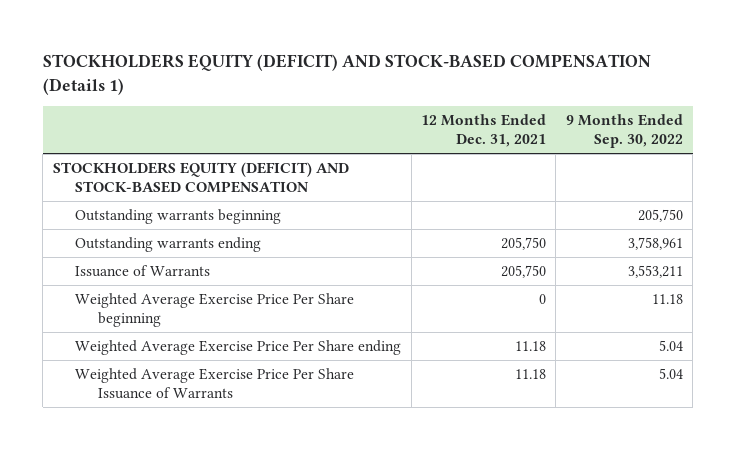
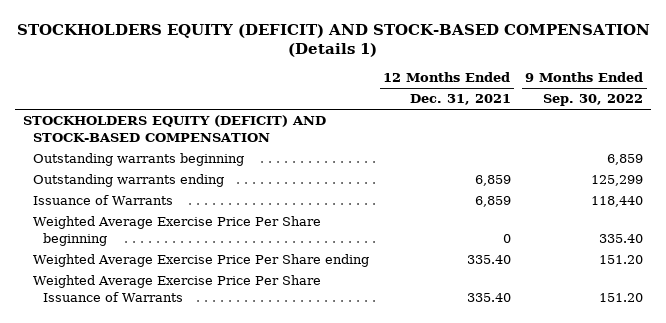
- Outstanding warrants beginning | | 205,750
- Outstanding warrants ending | 205,750 | 3,758,961
- Issuance of Warrants | 205,750 | 3,553,211
- Weighted Average Exercise Price Per Share beginning | 0 | 11.18
- Weighted Average Exercise Price Per Share ending | 11.18 | 5.04
- Weighted Average Exercise Price Per Share Issuance of Warrants | 11.18 | 5.04
+ Outstanding warrants beginning | | 6,859
+ Outstanding warrants ending | 6,859 | 125,299
+ Issuance of Warrants | 6,859 | 118,440
+ Weighted Average Exercise Price Per Share beginning | 0 | 335.40
+ Weighted Average Exercise Price Per Share ending | 335.40 | 151.20
+ Weighted Average Exercise Price Per Share Issuance of Warrants | 335.40 | 151.20

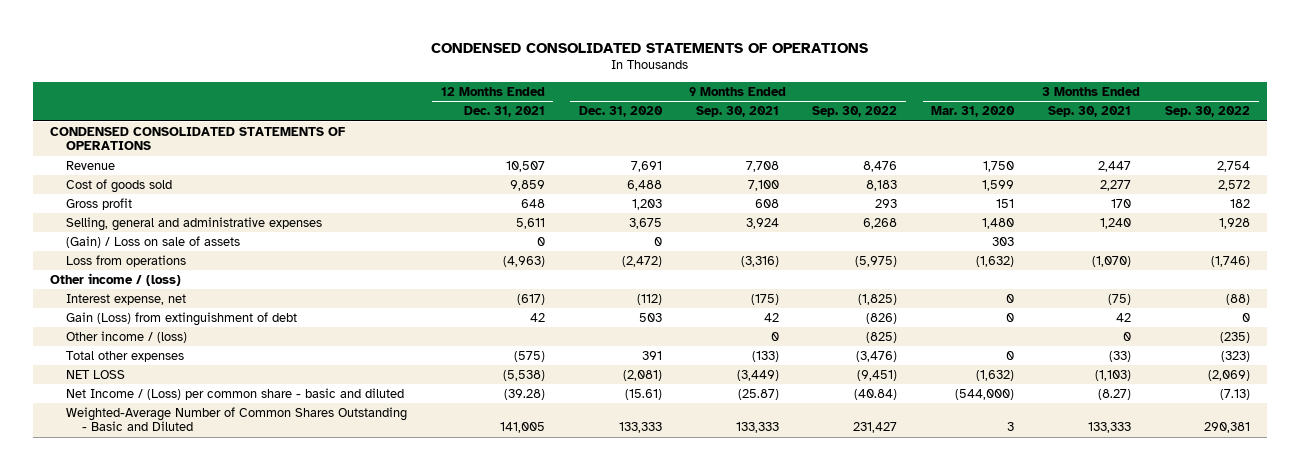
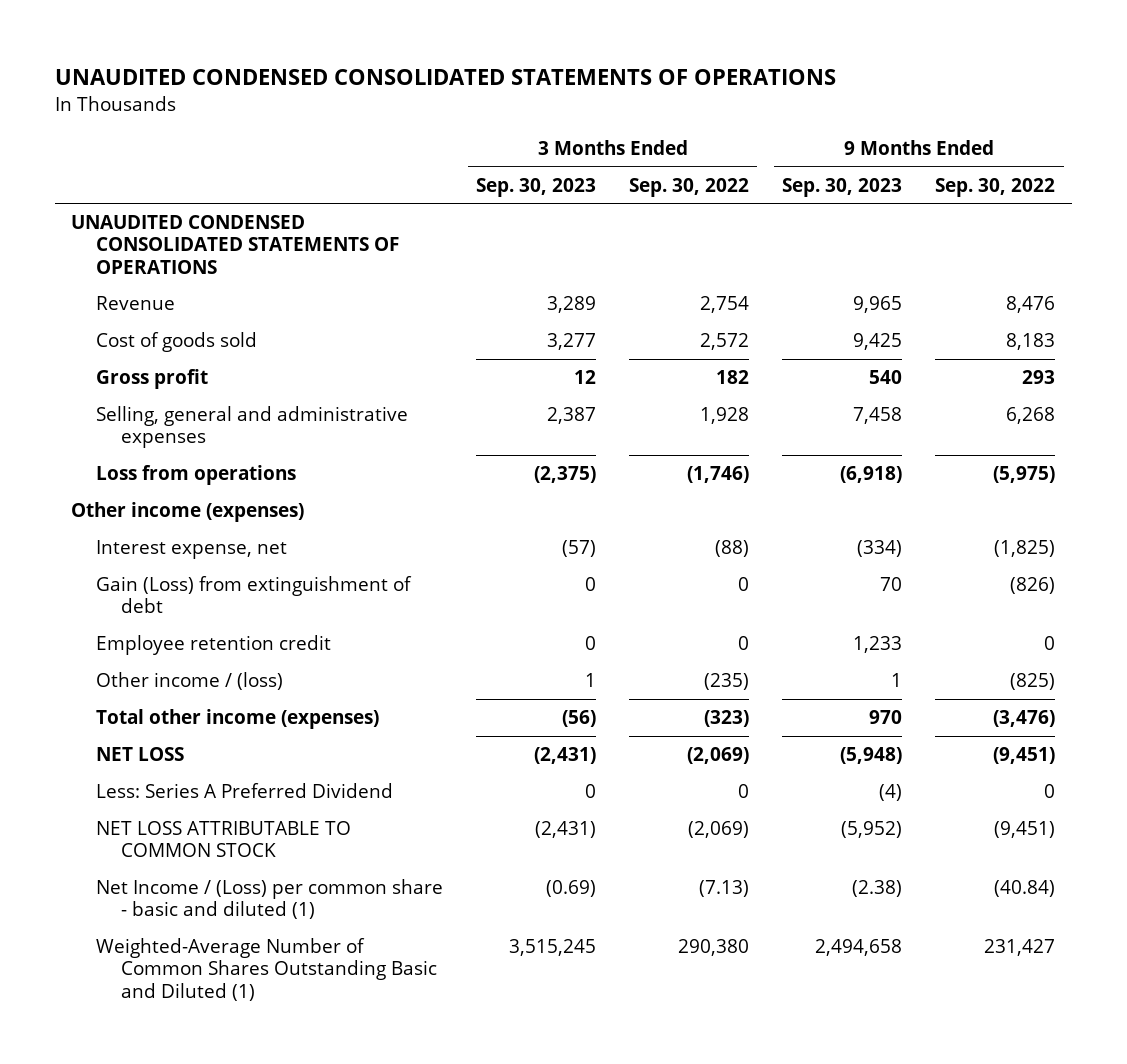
- CONDENSED CONSOLIDATED STATEMENTS OF OPERATIONS
+ UNAUDITED CONDENSED CONSOLIDATED STATEMENTS OF OPERATIONS
- | 12 Months Ended Dec. 31, 2021 | 9 Months Ended Dec. 31, 2020 | 9 Months Ended Sep. 30, 2021 | 9 Months Ended Sep. 30, 2022 | 3 Months Ended Mar. 31, 2020 | 3 Months Ended Sep. 30, 2021 | 3 Months Ended Sep. 30, 2022
+ | 3 Months Ended Sep. 30, 2023 | 3 Months Ended Sep. 30, 2022 | 9 Months Ended Sep. 30, 2023 | 9 Months Ended Sep. 30, 2022
- CONDENSED CONSOLIDATED STATEMENTS OF OPERATIONS
+ UNAUDITED CONDENSED CONSOLIDATED STATEMENTS OF OPERATIONS
- (Gain) / Loss on sale of assets | 0 | 0 | | | 303 | |
- Other income / (loss)
+ Other income (expenses)
+ Employee retention credit | 0 | 0 | 1,233 | 0
- Total other expenses | (575) | 391 | (133) | (3,476) | 0 | (33) | (323)
+ Total other income (expenses) | (56) | (323) | 970 | (3,476)
- Net Income / (Loss) per common share - basic and diluted | (39.28) | (15.61) | (25.87) | (40.84) | (544,000) | (8.27) | (7.13)
- Weighted-Average Number of Common Shares Outstanding - Basic and Diluted | 141,005 | 133,333 | 133,333 | 231,427 | 3 | 133,333 | 290,381
+ Less: Series A Preferred Dividend | 0 | 0 | (4) | 0
+ NET LOSS ATTRIBUTABLE TO COMMON STOCK | (2,431) | (2,069) | (5,952) | (9,451)
+ Net Income / (Loss) per common share - basic and diluted (1) | (0.69) | (7.13) | (2.38) | (40.84)
+ Weighted-Average Number of Common Shares Outstanding Basic and Diluted (1) | 3,515,245 | 290,380 | 2,494,658 | 231,427

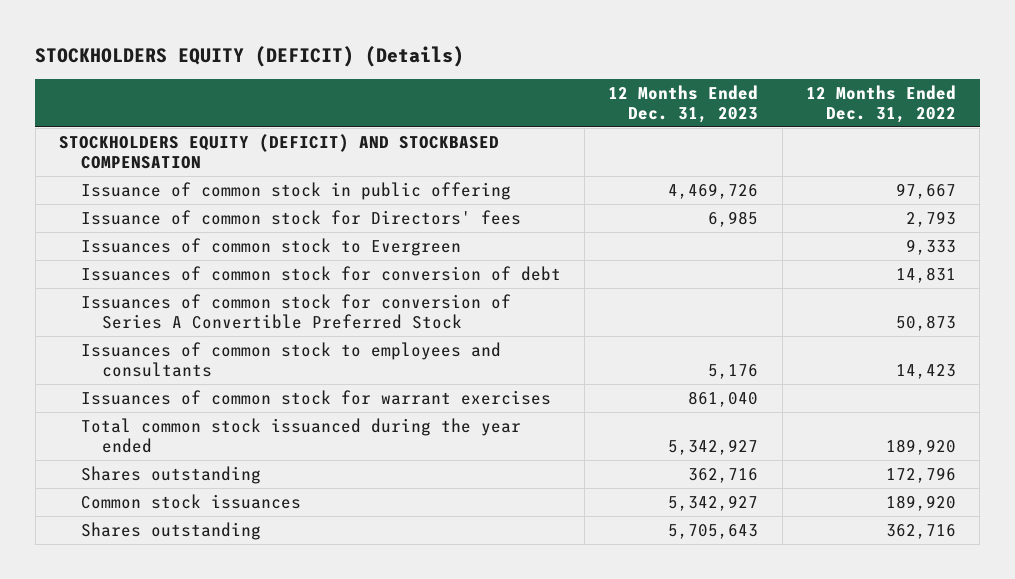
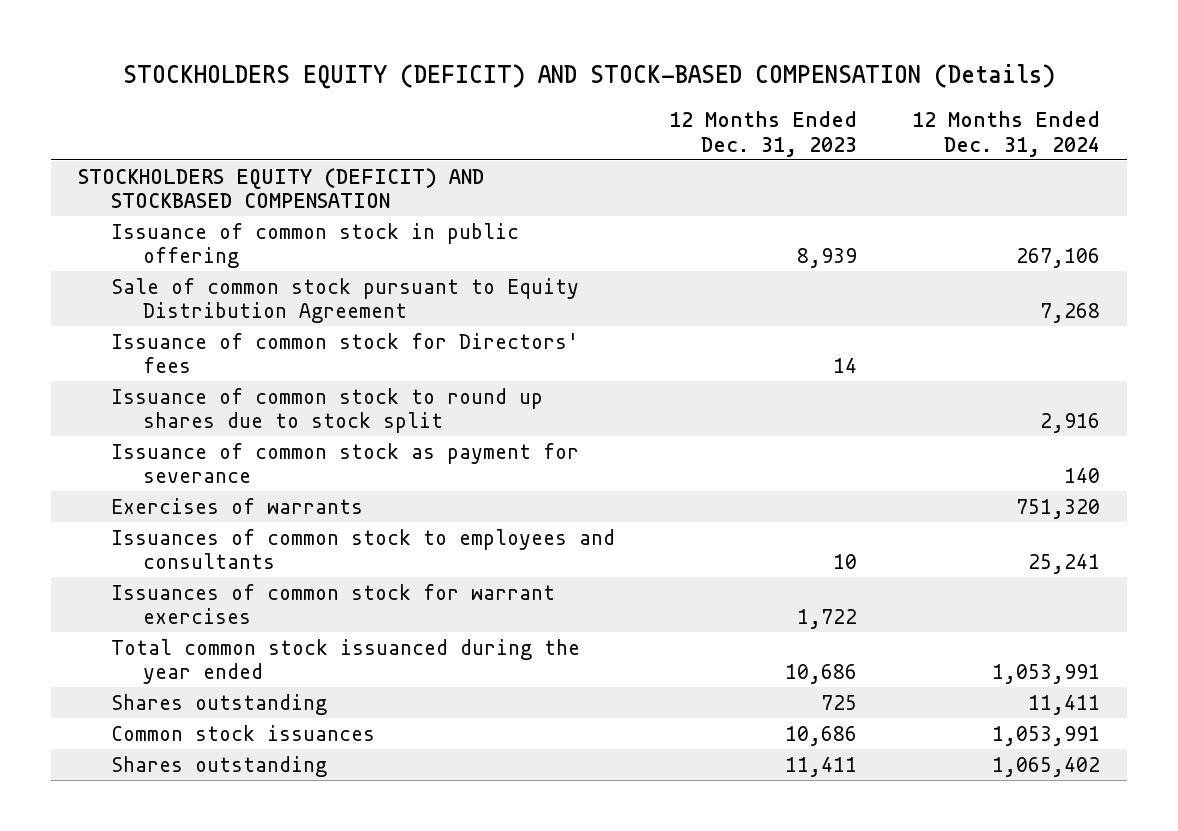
- STOCKHOLDERS EQUITY (DEFICIT) (Details)
+ STOCKHOLDERS EQUITY (DEFICIT) AND STOCK-BASED COMPENSATION (Details)
- | 12 Months Ended Dec. 31, 2023 | 12 Months Ended Dec. 31, 2022
+ | 12 Months Ended Dec. 31, 2023 | 12 Months Ended Dec. 31, 2024
- Issuance of common stock in public offering | 4,469,726 | 97,667
- Issuance of common stock for Directors' fees | 6,985 | 2,793
- Issuances of common stock to Evergreen | | 9,333
- Issuances of common stock for conversion of debt | | 14,831
- Issuances of common stock for conversion of Series A Convertible Preferred Stock | | 50,873
- Issuances of common stock to employees and consultants | 5,176 | 14,423
- Issuances of common stock for warrant exercises | 861,040 |
- Total common stock issuanced during the year ended | 5,342,927 | 189,920
- Shares outstanding | 362,716 | 172,796
- Common stock issuances | 5,342,927 | 189,920
- Shares outstanding | 5,705,643 | 362,716
+ Issuance of common stock in public offering | 8,939 | 267,106
+ Sale of common stock pursuant to Equity Distribution Agreement | | 7,268
+ Issuance of common stock for Directors' fees | 14 |
+ Issuance of common stock to round up shares due to stock split | | 2,916
+ Issuance of common stock as payment for severance | | 140
+ Exercises of warrants | | 751,320
+ Issuances of common stock to employees and consultants | 10 | 25,241
+ Issuances of common stock for warrant exercises | 1,722 |
+ Total common stock issuanced during the year ended | 10,686 | 1,053,991
+ Shares outstanding | 725 | 11,411
+ Common stock issuances | 10,686 | 1,053,991
+ Shares outstanding | 11,411 | 1,065,402

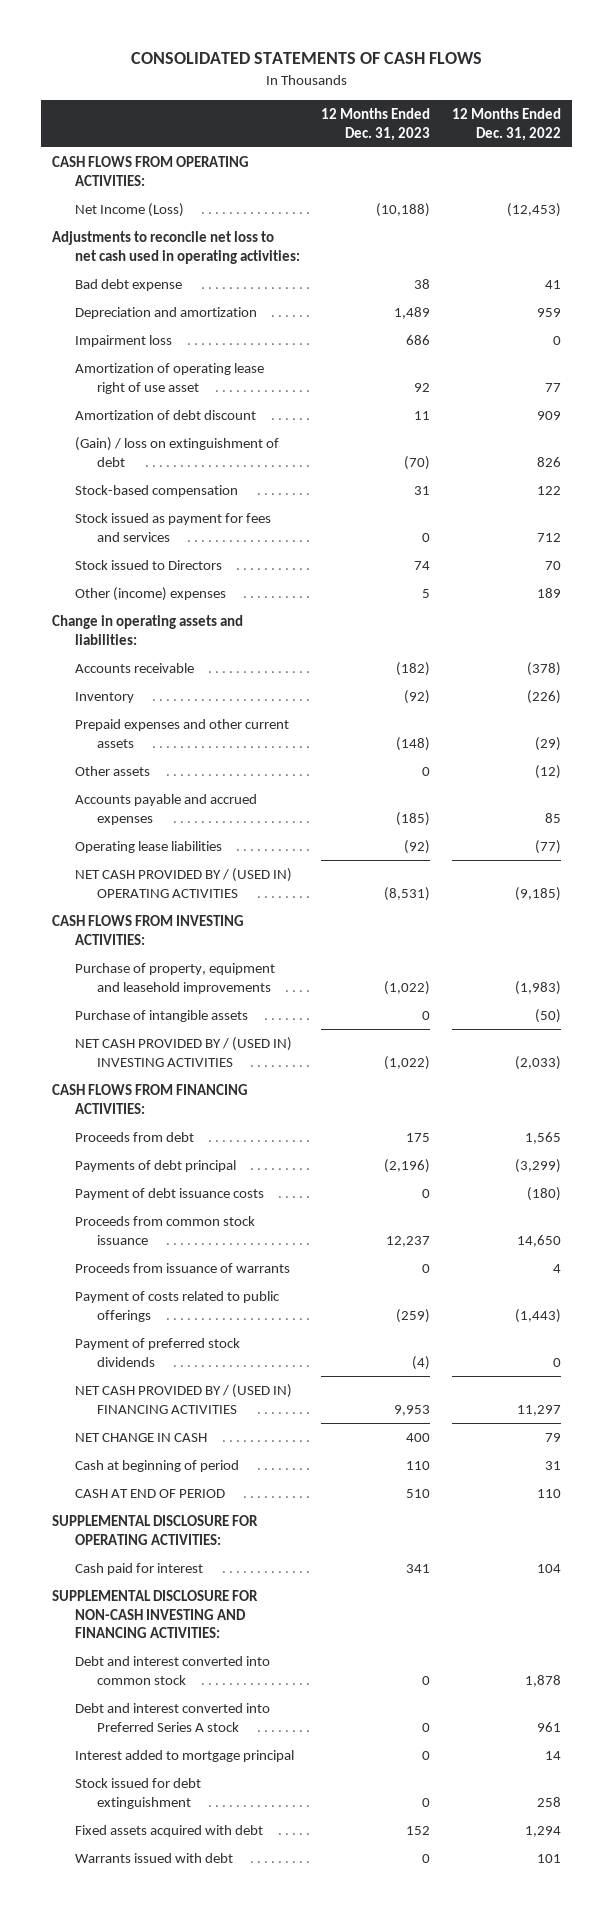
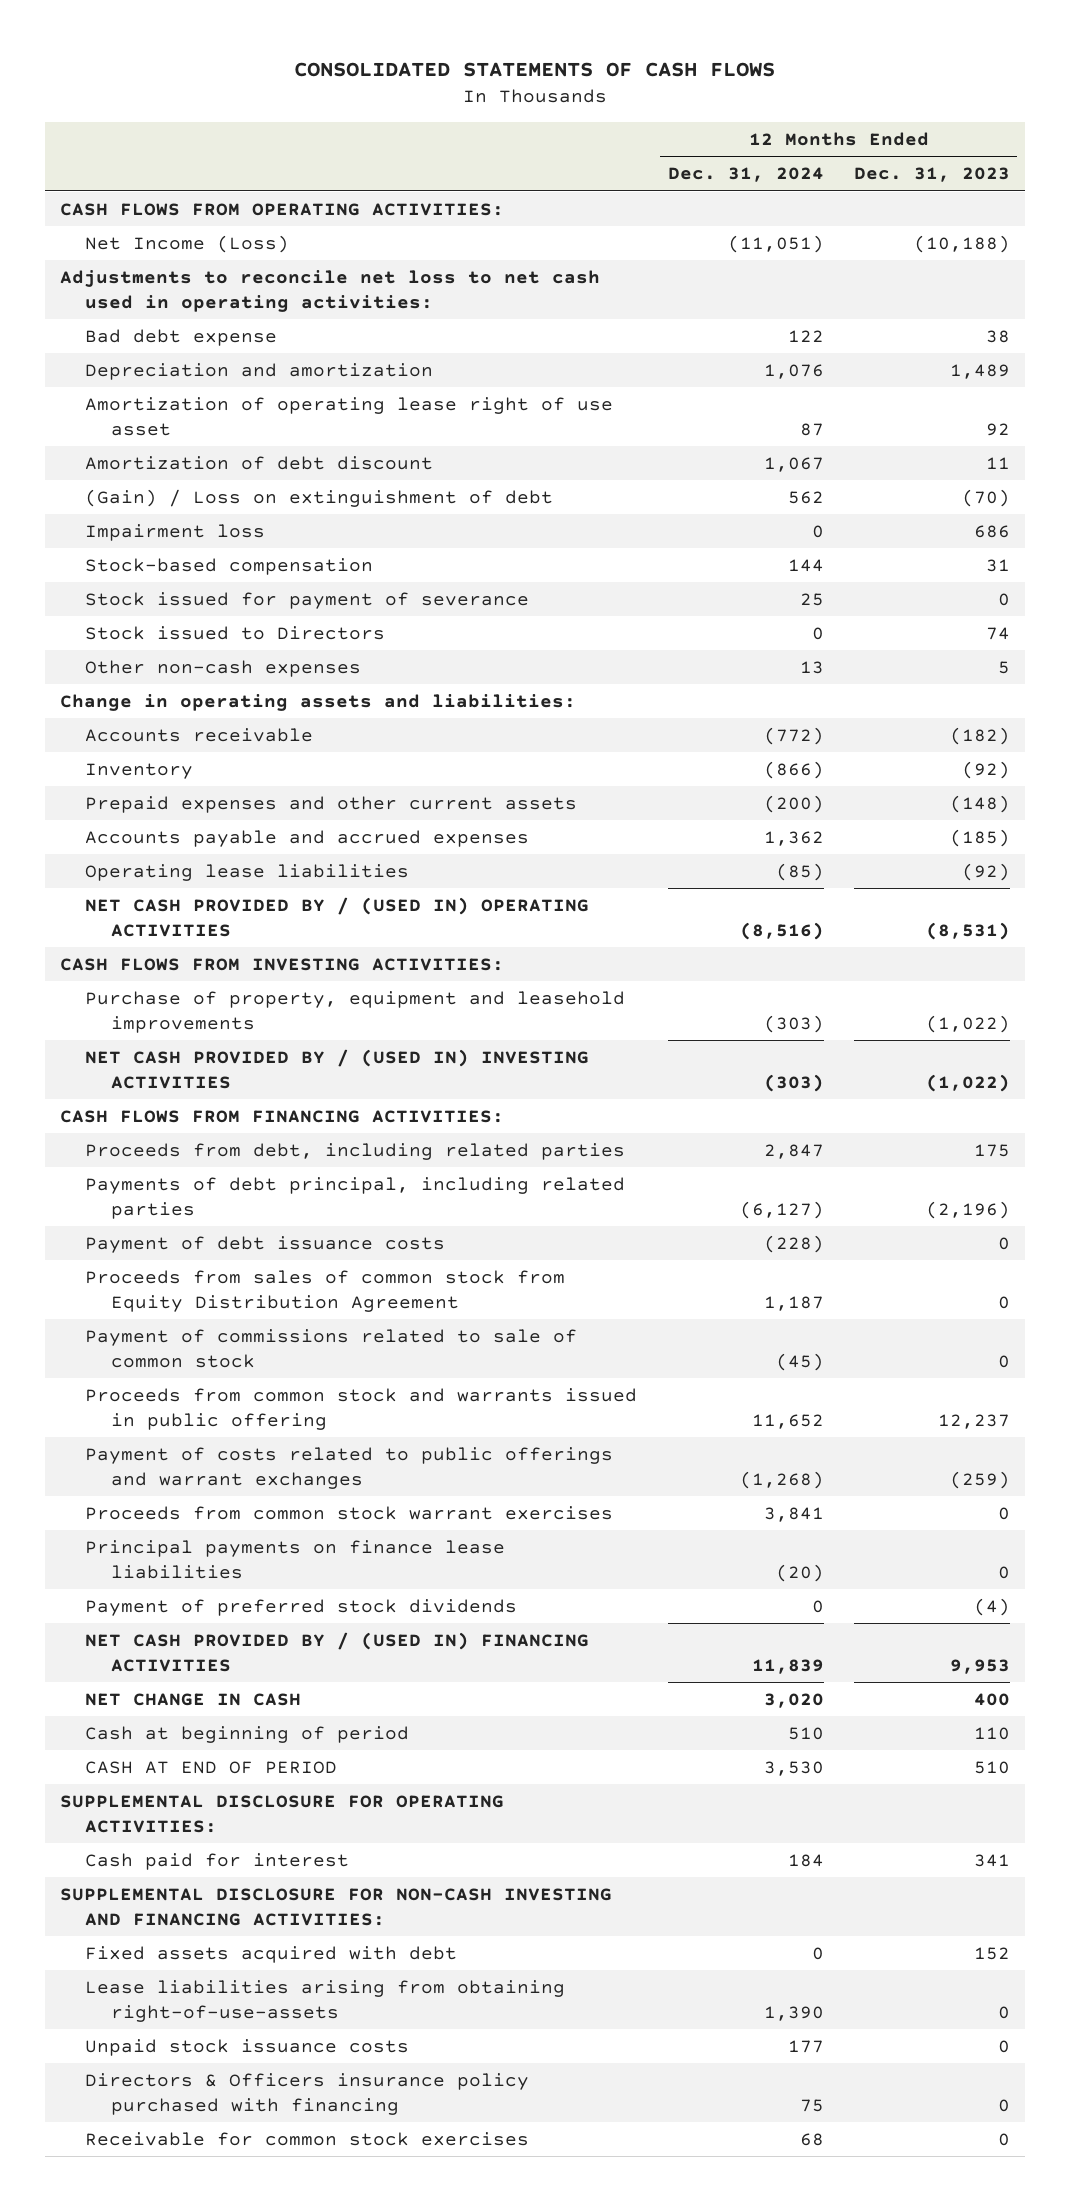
- | 12 Months Ended Dec. 31, 2023 | 12 Months Ended Dec. 31, 2022
+ | 12 Months Ended Dec. 31, 2024 | 12 Months Ended Dec. 31, 2023
- (Gain) / loss on extinguishment of debt | (70) | 826
+ (Gain) / Loss on extinguishment of debt | 562 | (70)
moved down: Impairment loss | 0 | 686
- Stock issued as payment for fees and services | 0 | 712
+ Stock issued for payment of severance | 25 | 0
- Other (income) expenses | 5 | 189
+ Other non-cash expenses | 13 | 5
- Other assets | 0 | (12)
- Purchase of intangible assets | 0 | (50)
- Proceeds from debt | 175 | 1,565
- Payments of debt principal | (2,196) | (3,299)
+ Proceeds from debt, including related parties | 2,847 | 175
+ Payments of debt principal, including related parties | (6,127) | (2,196)
- Proceeds from common stock issuance | 12,237 | 14,650
- Proceeds from issuance of warrants | 0 | 4
- Payment of costs related to public offerings | (259) | (1,443)
+ Proceeds from sales of common stock from Equity Distribution Agreement | 1,187 | 0
+ Payment of commissions related to sale of common stock | (45) | 0
+ Proceeds from common stock and warrants issued in public offering | 11,652 | 12,237
+ Payment of costs related to public offerings and warrant exchanges | (1,268) | (259)
+ Proceeds from common stock warrant exercises | 3,841 | 0
+ Principal payments on finance lease liabilities | (20) | 0
- Debt and interest converted into common stock | 0 | 1,878
- Debt and interest converted into Preferred Series A stock | 0 | 961
- Interest added to mortgage principal | 0 | 14
- Stock issued for debt extinguishment | 0 | 258
- Warrants issued with debt | 0 | 101
+ Lease liabilities arising from obtaining right-of-use-assets | 1,390 | 0
+ Unpaid stock issuance costs | 177 | 0
+ Directors & Officers insurance policy purchased with financing | 75 | 0
+ Receivable for common stock exercises | 68 | 0

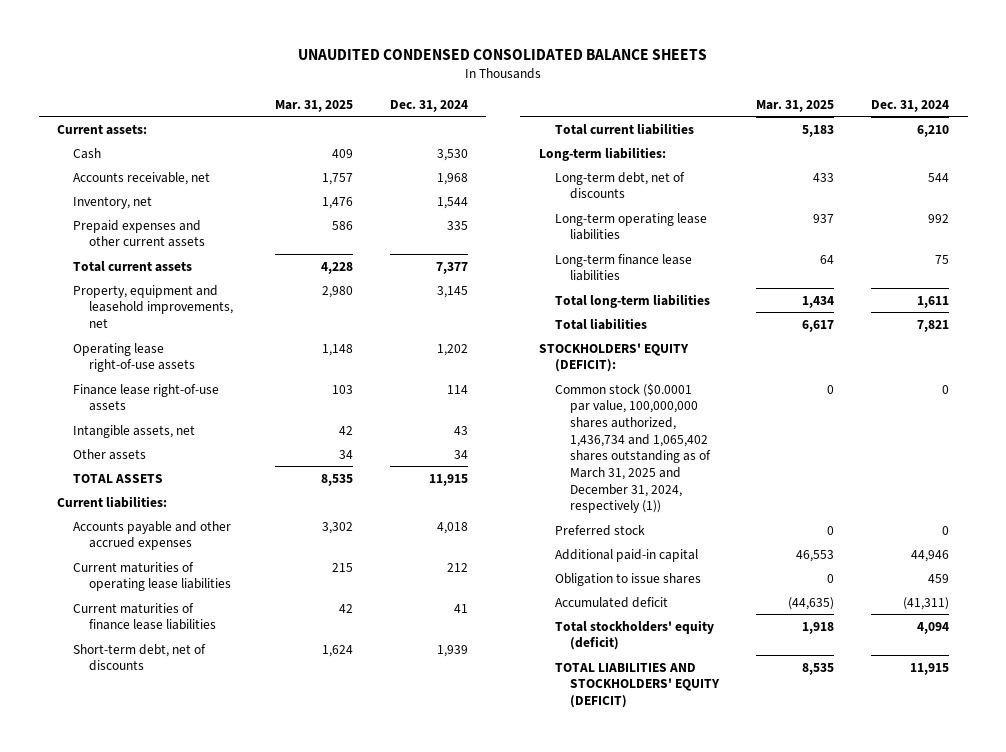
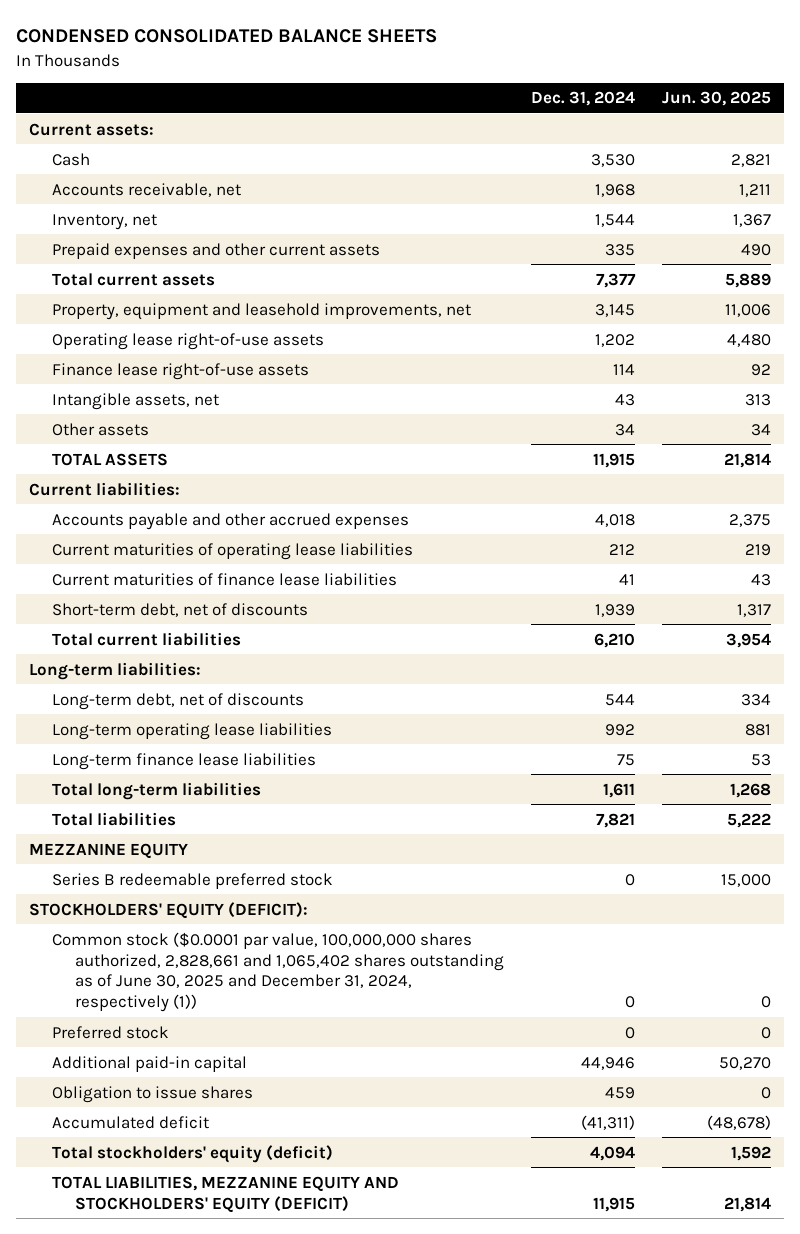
- UNAUDITED CONDENSED CONSOLIDATED BALANCE SHEETS
+ CONDENSED CONSOLIDATED BALANCE SHEETS
- | Mar. 31, 2025 | Dec. 31, 2024
+ | Dec. 31, 2024 | Jun. 30, 2025
+ MEZZANINE EQUITY
+ Series B redeemable preferred stock | 0 | 15,000
- Common stock ($0.0001 par value, 100,000,000 shares authorized, 1,436,734 and 1,065,402 shares outstanding as of March 31, 2025 and December 31, 2024, respectively (1)) | 0 | 0
+ Common stock ($0.0001 par value, 100,000,000 shares authorized, 2,828,661 and 1,065,402 shares outstanding as of June 30, 2025 and December 31, 2024, respectively (1)) | 0 | 0
- TOTAL LIABILITIES AND STOCKHOLDERS' EQUITY (DEFICIT) | 8,535 | 11,915
+ TOTAL LIABILITIES, MEZZANINE EQUITY AND STOCKHOLDERS' EQUITY (DEFICIT) | 11,915 | 21,814

